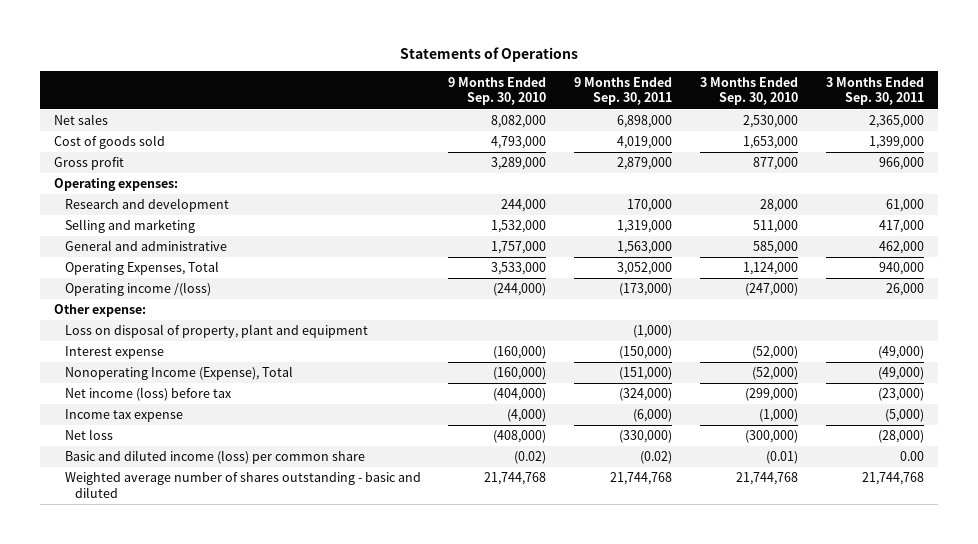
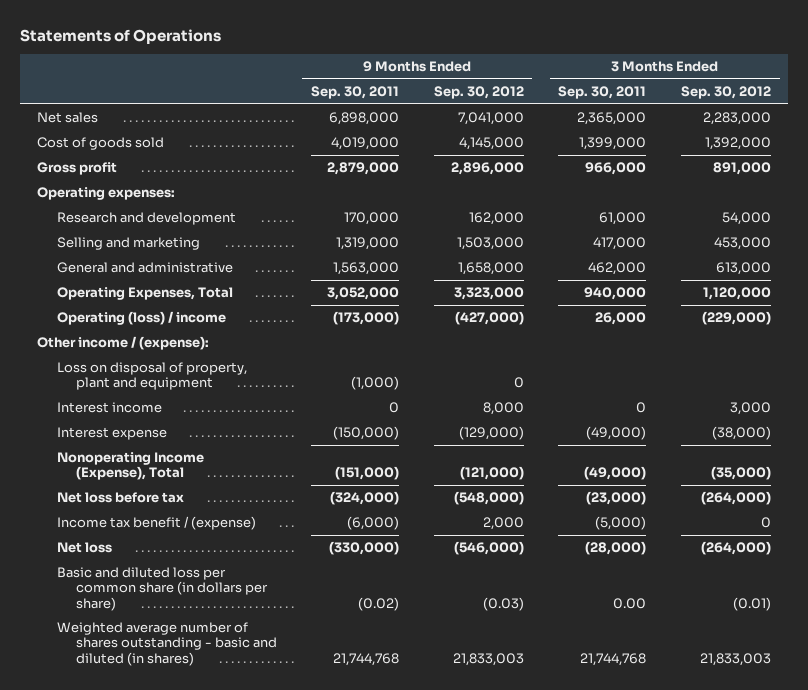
- | 9 Months Ended Sep. 30, 2010 | 9 Months Ended Sep. 30, 2011 | 3 Months Ended Sep. 30, 2010 | 3 Months Ended Sep. 30, 2011
+ | 9 Months Ended Sep. 30, 2011 | 9 Months Ended Sep. 30, 2012 | 3 Months Ended Sep. 30, 2011 | 3 Months Ended Sep. 30, 2012
- Operating income /(loss) | (244,000) | (173,000) | (247,000) | 26,000
- Other expense:
+ Operating (loss) / income | (173,000) | (427,000) | 26,000 | (229,000)
+ Other income / (expense):
+ Interest income | 0 | 8,000 | 0 | 3,000
- Net income (loss) before tax | (404,000) | (324,000) | (299,000) | (23,000)
- Income tax expense | (4,000) | (6,000) | (1,000) | (5,000)
+ Net loss before tax | (324,000) | (548,000) | (23,000) | (264,000)
+ Income tax benefit / (expense) | (6,000) | 2,000 | (5,000) | 0
- Basic and diluted income (loss) per common share | (0.02) | (0.02) | (0.01) | 0.00
- Weighted average number of shares outstanding - basic and diluted | 21,744,768 | 21,744,768 | 21,744,768 | 21,744,768
+ Basic and diluted loss per common share (in dollars per share) | (0.02) | (0.03) | 0.00 | (0.01)
+ Weighted average number of shares outstanding - basic and diluted (in shares) | 21,744,768 | 21,833,003 | 21,744,768 | 21,833,003

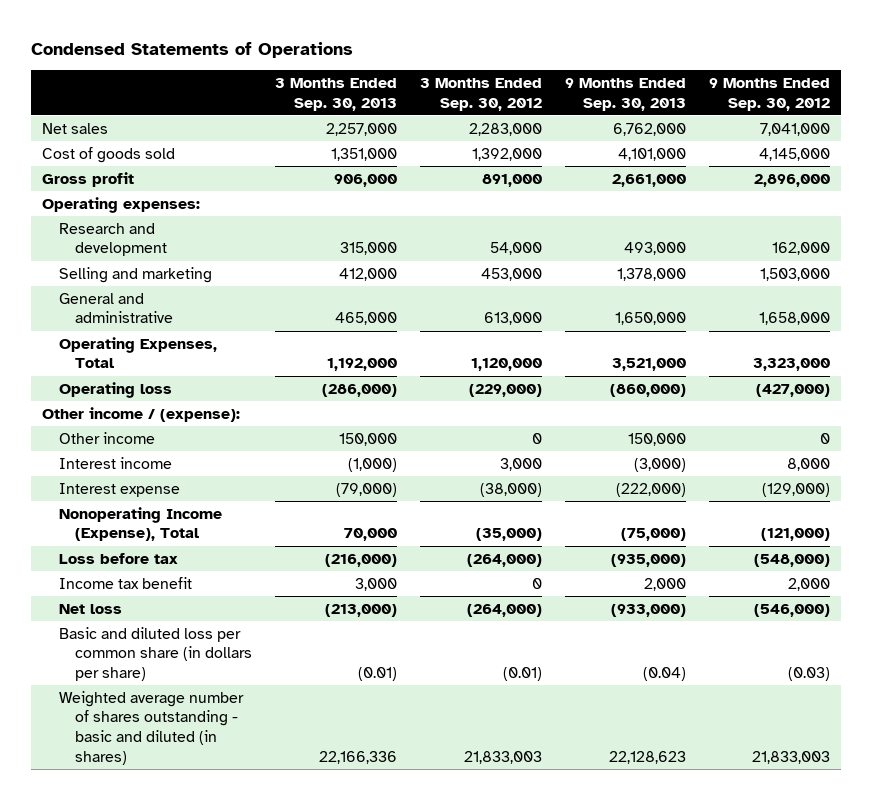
- Statements of Operations
+ Condensed Statements of Operations
- | 9 Months Ended Sep. 30, 2011 | 9 Months Ended Sep. 30, 2012 | 3 Months Ended Sep. 30, 2011 | 3 Months Ended Sep. 30, 2012
+ | 3 Months Ended Sep. 30, 2013 | 3 Months Ended Sep. 30, 2012 | 9 Months Ended Sep. 30, 2013 | 9 Months Ended Sep. 30, 2012
- Operating (loss) / income | (173,000) | (427,000) | 26,000 | (229,000)
+ Operating loss | (286,000) | (229,000) | (860,000) | (427,000)
- Loss on disposal of property, plant and equipment | (1,000) | 0 | |
+ Other income | 150,000 | 0 | 150,000 | 0
- Net loss before tax | (324,000) | (548,000) | (23,000) | (264,000)
- Income tax benefit / (expense) | (6,000) | 2,000 | (5,000) | 0
+ Loss before tax | (216,000) | (264,000) | (935,000) | (548,000)
+ Income tax benefit | 3,000 | 0 | 2,000 | 2,000

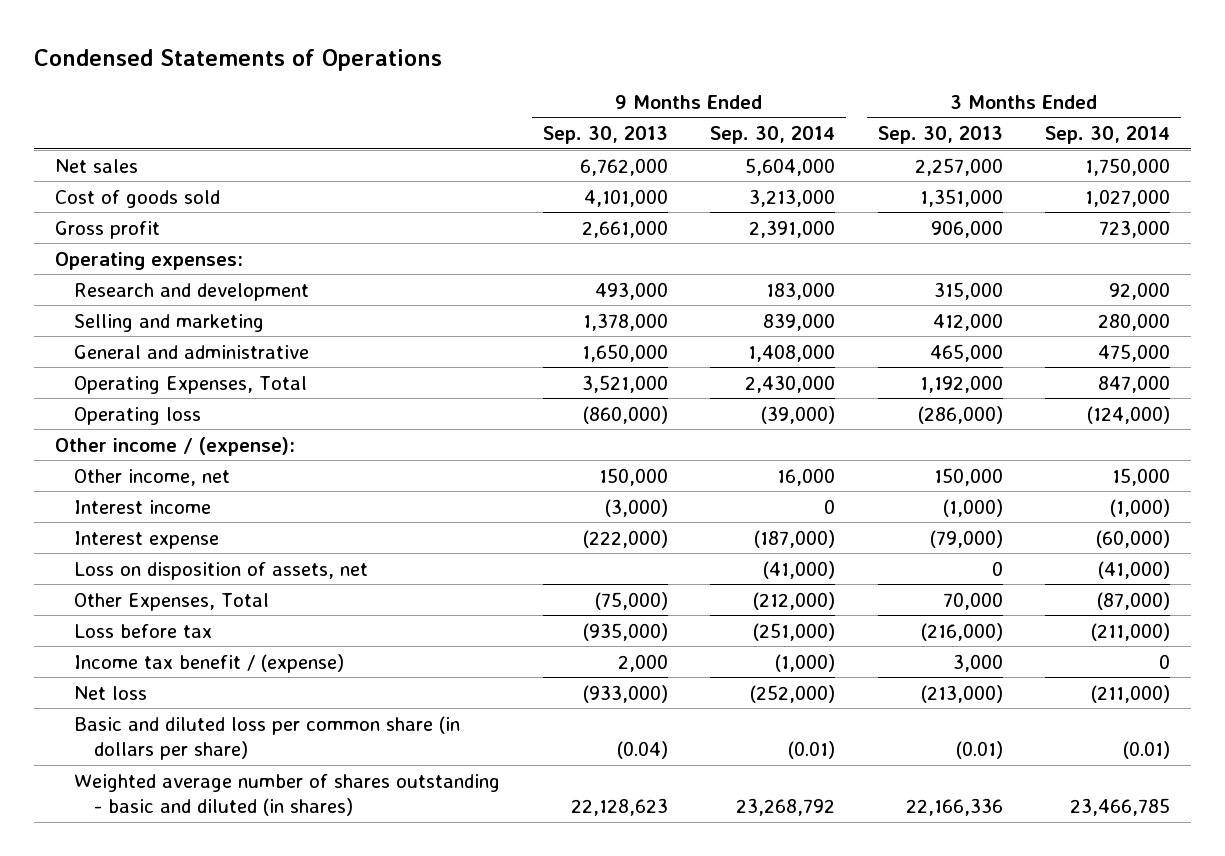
- | 3 Months Ended Sep. 30, 2013 | 3 Months Ended Sep. 30, 2012 | 9 Months Ended Sep. 30, 2013 | 9 Months Ended Sep. 30, 2012
+ | 9 Months Ended Sep. 30, 2013 | 9 Months Ended Sep. 30, 2014 | 3 Months Ended Sep. 30, 2013 | 3 Months Ended Sep. 30, 2014
- Other income | 150,000 | 0 | 150,000 | 0
+ Other income, net | 150,000 | 16,000 | 150,000 | 15,000
- Nonoperating Income (Expense), Total | 70,000 | (35,000) | (75,000) | (121,000)
+ Loss on disposition of assets, net | | (41,000) | 0 | (41,000)
+ Other Expenses, Total | (75,000) | (212,000) | 70,000 | (87,000)
- Income tax benefit | 3,000 | 0 | 2,000 | 2,000
+ Income tax benefit / (expense) | 2,000 | (1,000) | 3,000 | 0

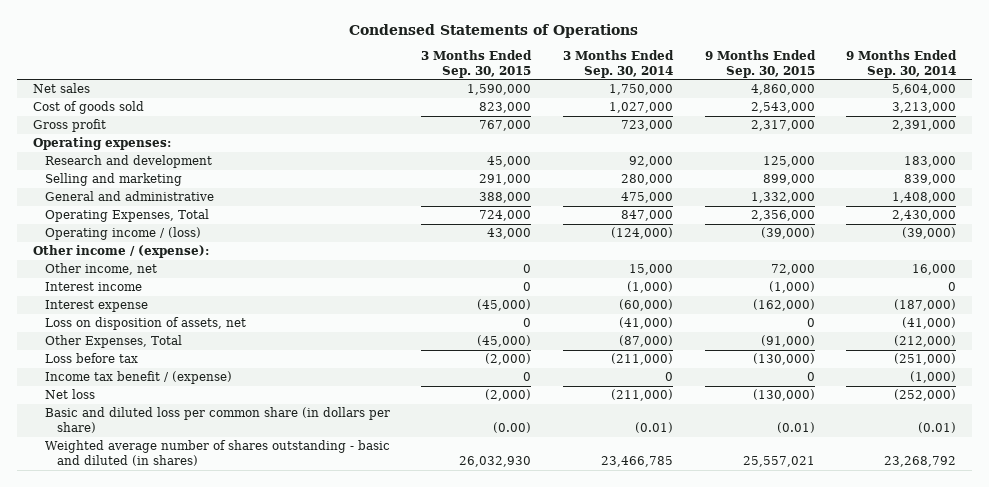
- | 9 Months Ended Sep. 30, 2013 | 9 Months Ended Sep. 30, 2014 | 3 Months Ended Sep. 30, 2013 | 3 Months Ended Sep. 30, 2014
+ | 3 Months Ended Sep. 30, 2015 | 3 Months Ended Sep. 30, 2014 | 9 Months Ended Sep. 30, 2015 | 9 Months Ended Sep. 30, 2014
- Operating loss | (860,000) | (39,000) | (286,000) | (124,000)
+ Operating income / (loss) | 43,000 | (124,000) | (39,000) | (39,000)

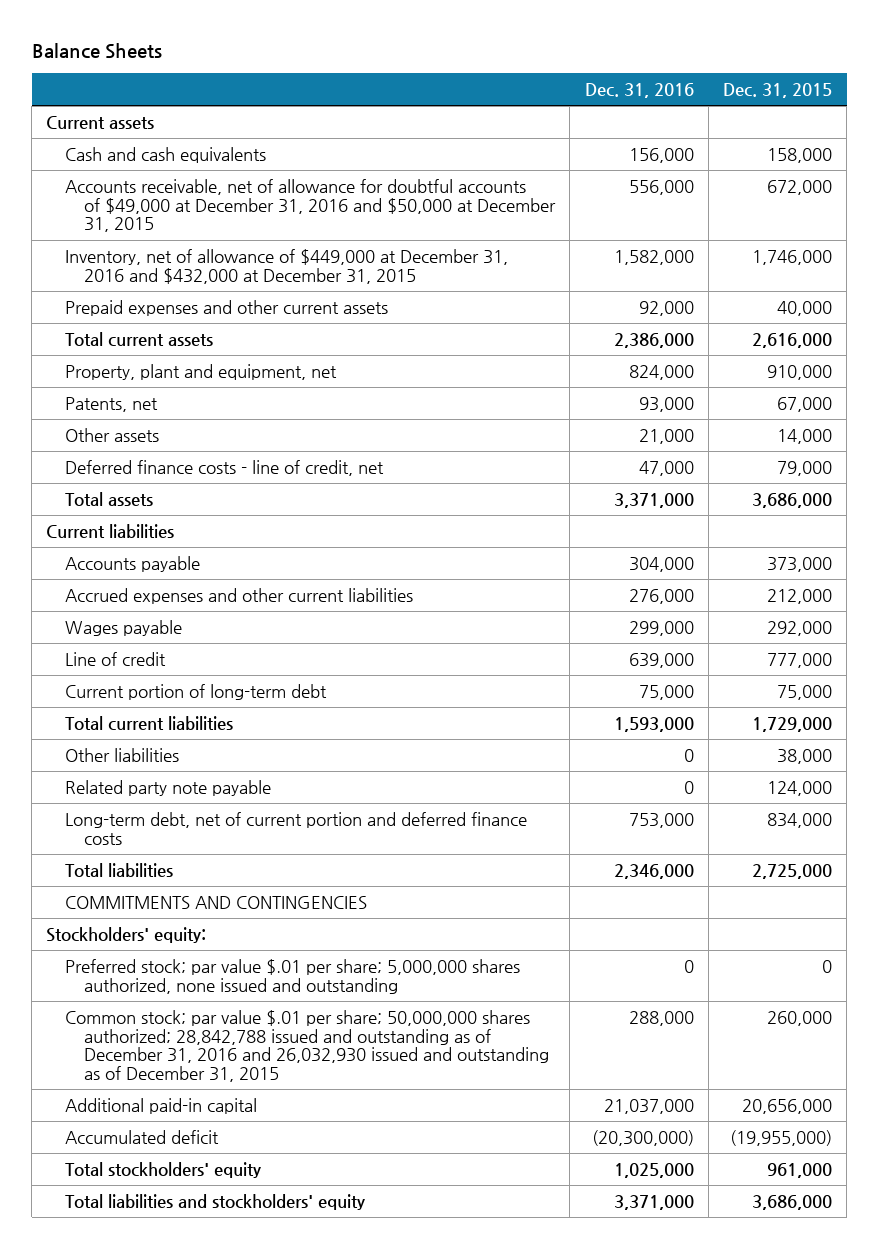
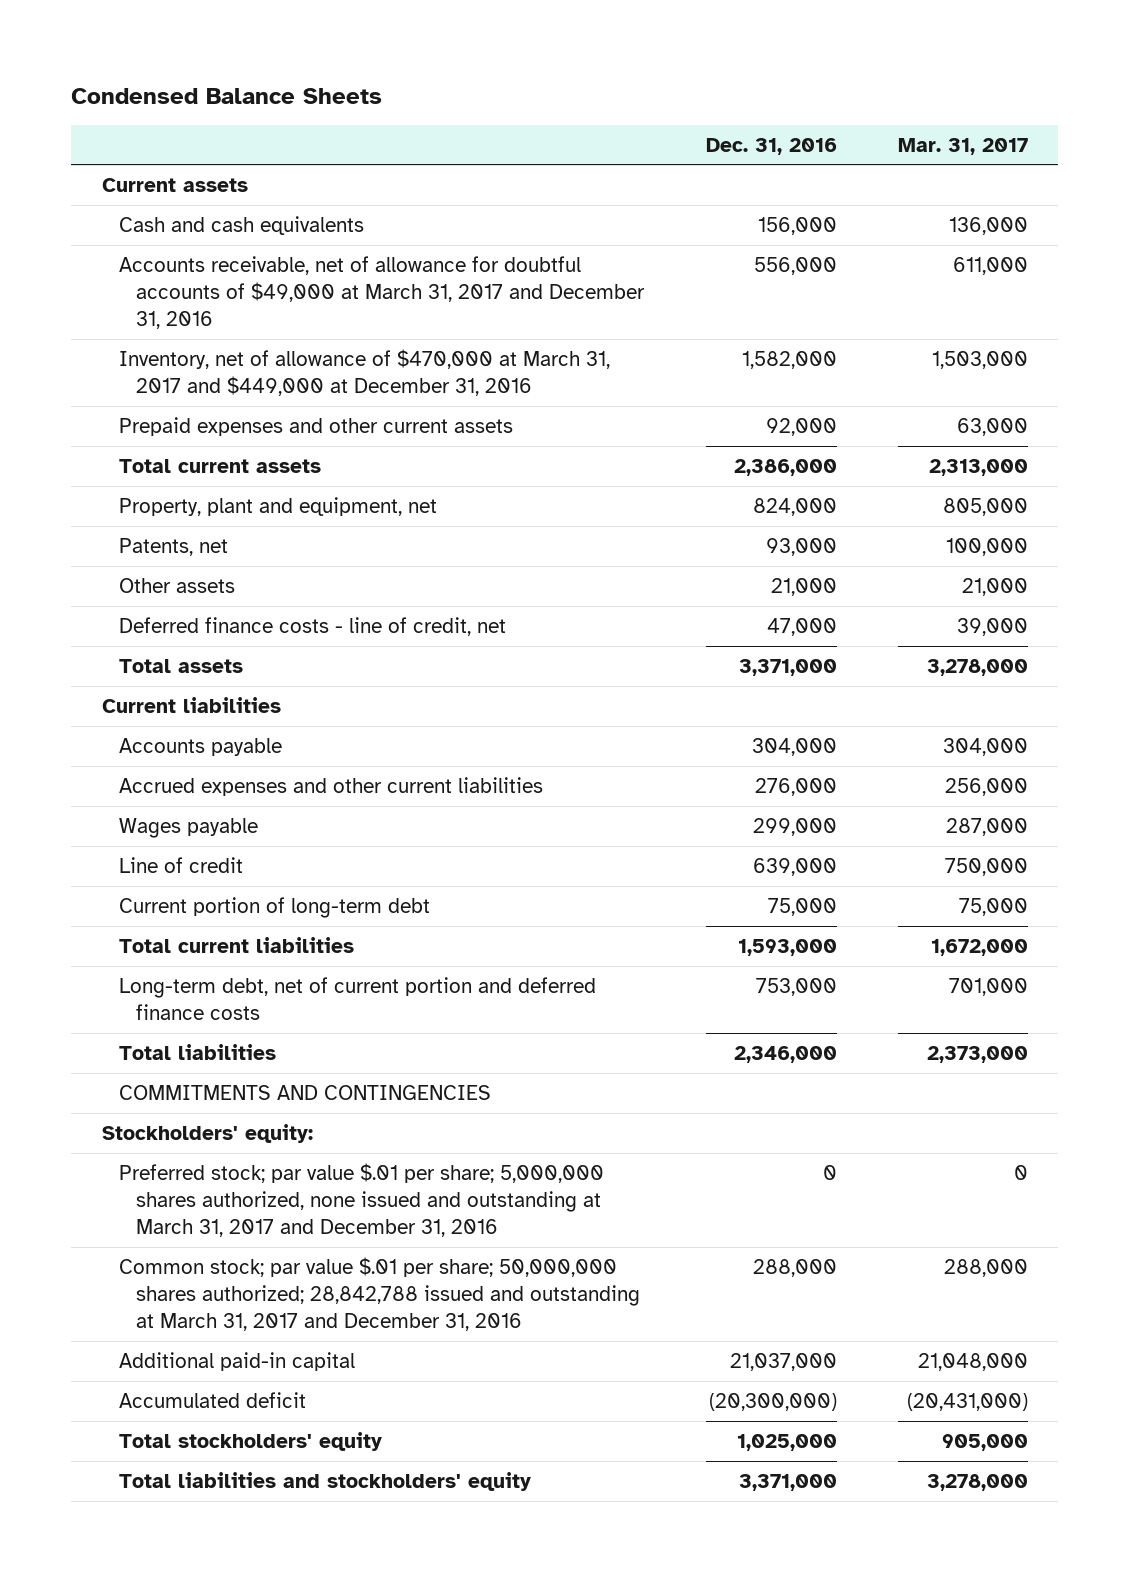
- Balance Sheets
+ Condensed Balance Sheets
- | Dec. 31, 2016 | Dec. 31, 2015
+ | Dec. 31, 2016 | Mar. 31, 2017
- Accounts receivable, net of allowance for doubtful accounts of $49,000 at December 31, 2016 and $50,000 at December 31, 2015 | 556,000 | 672,000
- Inventory, net of allowance of $449,000 at December 31, 2016 and $432,000 at December 31, 2015 | 1,582,000 | 1,746,000
+ Accounts receivable, net of allowance for doubtful accounts of $49,000 at March 31, 2017 and December 31, 2016 | 556,000 | 611,000
+ Inventory, net of allowance of $470,000 at March 31, 2017 and $449,000 at December 31, 2016 | 1,582,000 | 1,503,000
- Other liabilities | 0 | 38,000
- Related party note payable | 0 | 124,000
- Preferred stock; par value $.01 per share; 5,000,000 shares authorized, none issued and outstanding | 0 | 0
- Common stock; par value $.01 per share; 50,000,000 shares authorized; 28,842,788 issued and outstanding as of December 31, 2016 and 26,032,930 issued and outstanding as of December 31, 2015 | 288,000 | 260,000
+ Preferred stock; par value $.01 per share; 5,000,000 shares authorized, none issued and outstanding at March 31, 2017 and December 31, 2016 | 0 | 0
+ Common stock; par value $.01 per share; 50,000,000 shares authorized; 28,842,788 issued and outstanding at March 31, 2017 and December 31, 2016 | 288,000 | 288,000

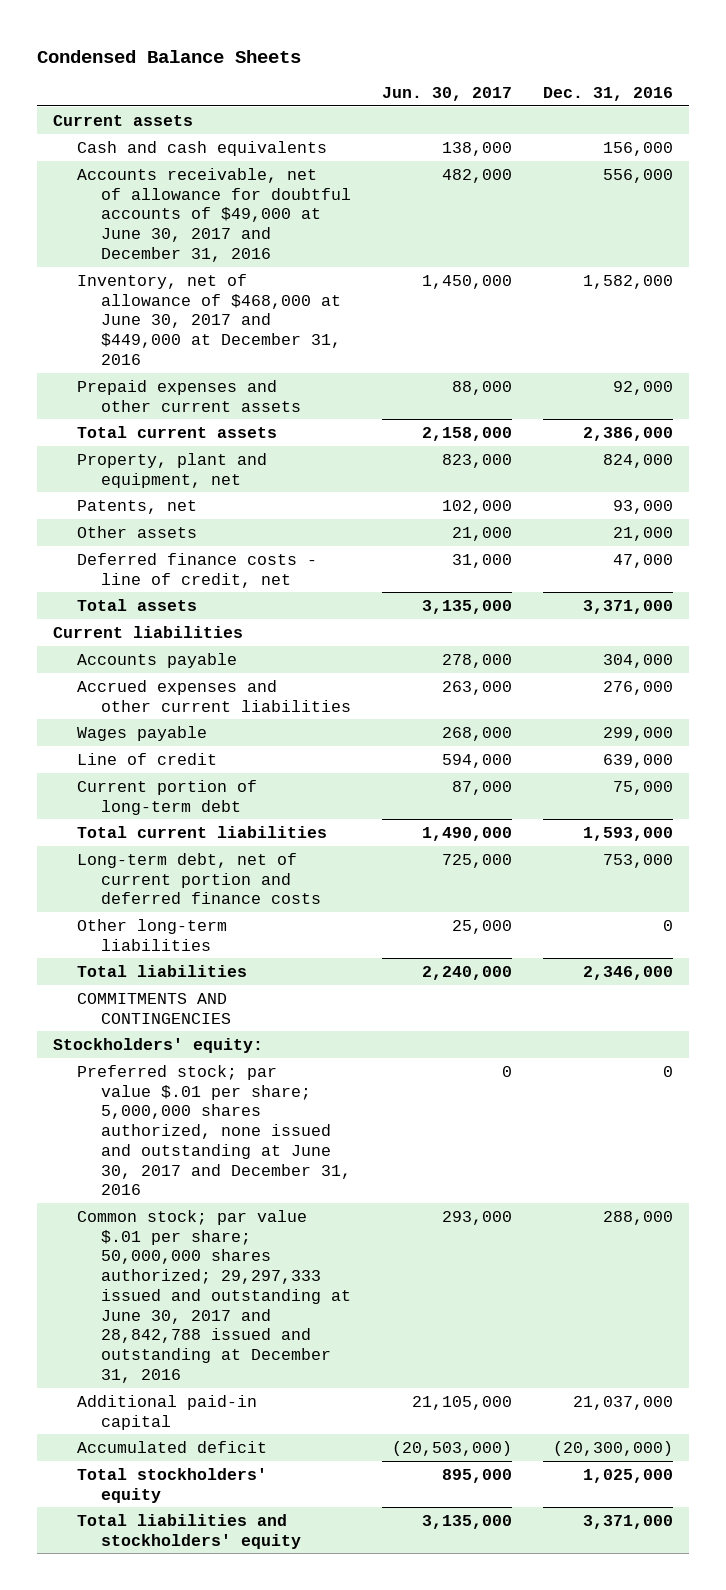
- | Dec. 31, 2016 | Mar. 31, 2017
+ | Jun. 30, 2017 | Dec. 31, 2016
- Accounts receivable, net of allowance for doubtful accounts of $49,000 at March 31, 2017 and December 31, 2016 | 556,000 | 611,000
- Inventory, net of allowance of $470,000 at March 31, 2017 and $449,000 at December 31, 2016 | 1,582,000 | 1,503,000
+ Accounts receivable, net of allowance for doubtful accounts of $49,000 at June 30, 2017 and December 31, 2016 | 482,000 | 556,000
+ Inventory, net of allowance of $468,000 at June 30, 2017 and $449,000 at December 31, 2016 | 1,450,000 | 1,582,000
+ Other long-term liabilities | 25,000 | 0
- Preferred stock; par value $.01 per share; 5,000,000 shares authorized, none issued and outstanding at March 31, 2017 and December 31, 2016 | 0 | 0
- Common stock; par value $.01 per share; 50,000,000 shares authorized; 28,842,788 issued and outstanding at March 31, 2017 and December 31, 2016 | 288,000 | 288,000
+ Preferred stock; par value $.01 per share; 5,000,000 shares authorized, none issued and outstanding at June 30, 2017 and December 31, 2016 | 0 | 0
+ Common stock; par value $.01 per share; 50,000,000 shares authorized; 29,297,333 issued and outstanding at June 30, 2017 and 28,842,788 issued and outstanding at December 31, 2016 | 293,000 | 288,000

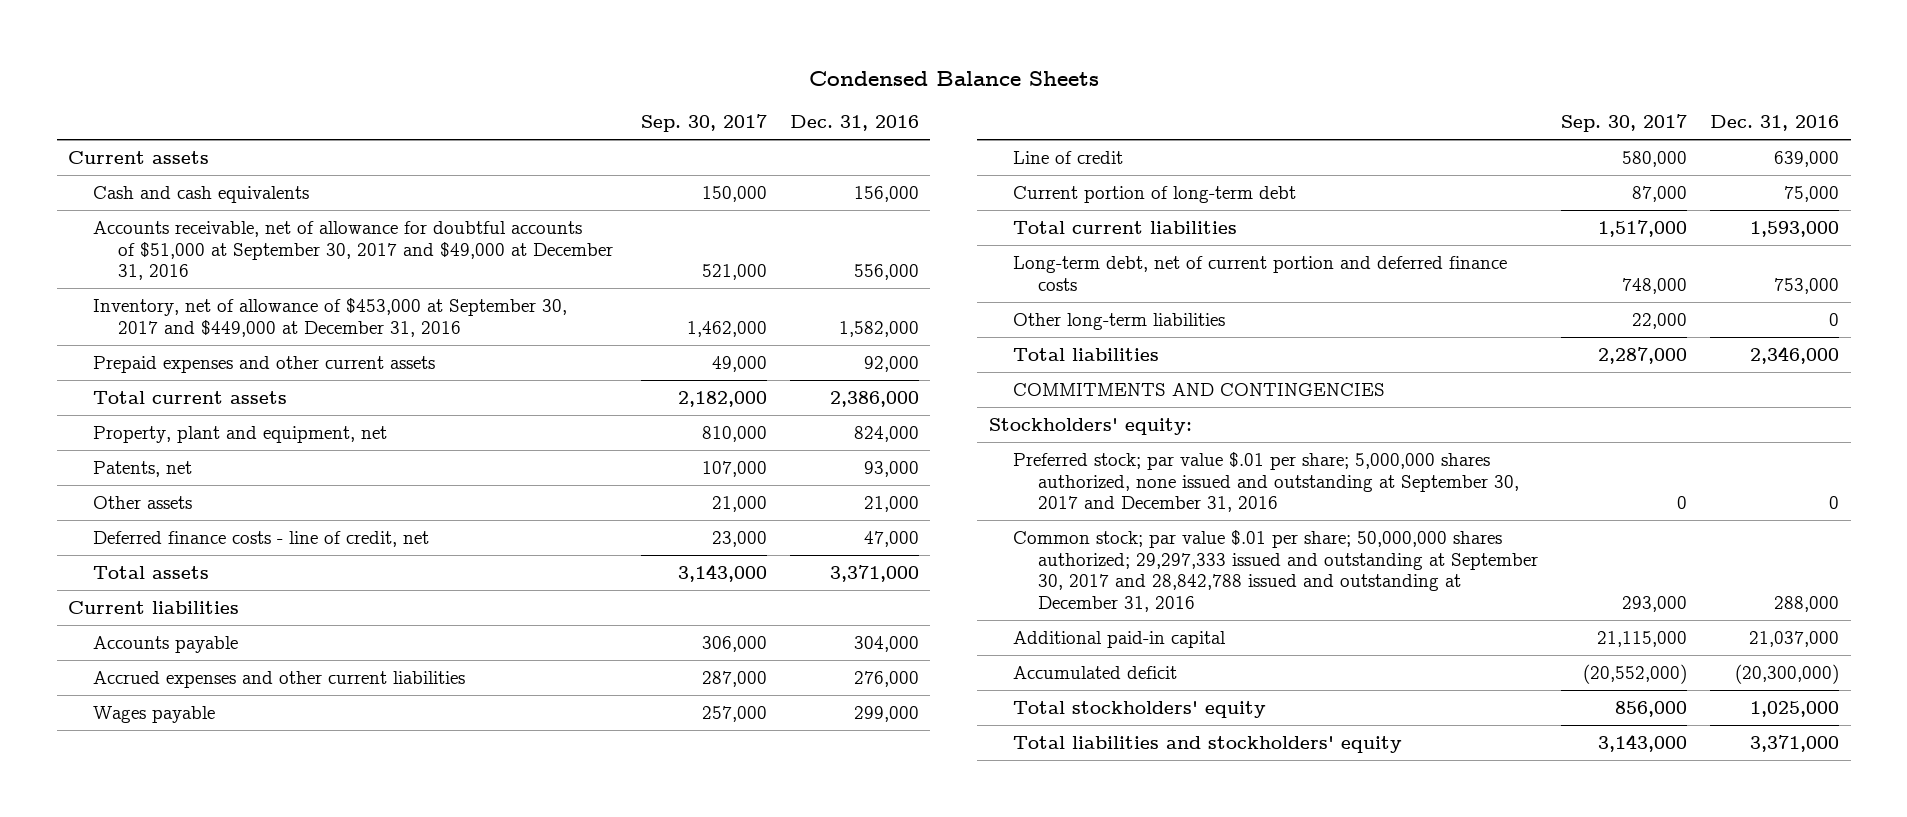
- | Jun. 30, 2017 | Dec. 31, 2016
+ | Sep. 30, 2017 | Dec. 31, 2016
- Accounts receivable, net of allowance for doubtful accounts of $49,000 at June 30, 2017 and December 31, 2016 | 482,000 | 556,000
- Inventory, net of allowance of $468,000 at June 30, 2017 and $449,000 at December 31, 2016 | 1,450,000 | 1,582,000
+ Accounts receivable, net of allowance for doubtful accounts of $51,000 at September 30, 2017 and $49,000 at December 31, 2016 | 521,000 | 556,000
+ Inventory, net of allowance of $453,000 at September 30, 2017 and $449,000 at December 31, 2016 | 1,462,000 | 1,582,000
- Preferred stock; par value $.01 per share; 5,000,000 shares authorized, none issued and outstanding at June 30, 2017 and December 31, 2016 | 0 | 0
- Common stock; par value $.01 per share; 50,000,000 shares authorized; 29,297,333 issued and outstanding at June 30, 2017 and 28,842,788 issued and outstanding at December 31, 2016 | 293,000 | 288,000
+ Preferred stock; par value $.01 per share; 5,000,000 shares authorized, none issued and outstanding at September 30, 2017 and December 31, 2016 | 0 | 0
+ Common stock; par value $.01 per share; 50,000,000 shares authorized; 29,297,333 issued and outstanding at September 30, 2017 and 28,842,788 issued and outstanding at December 31, 2016 | 293,000 | 288,000

